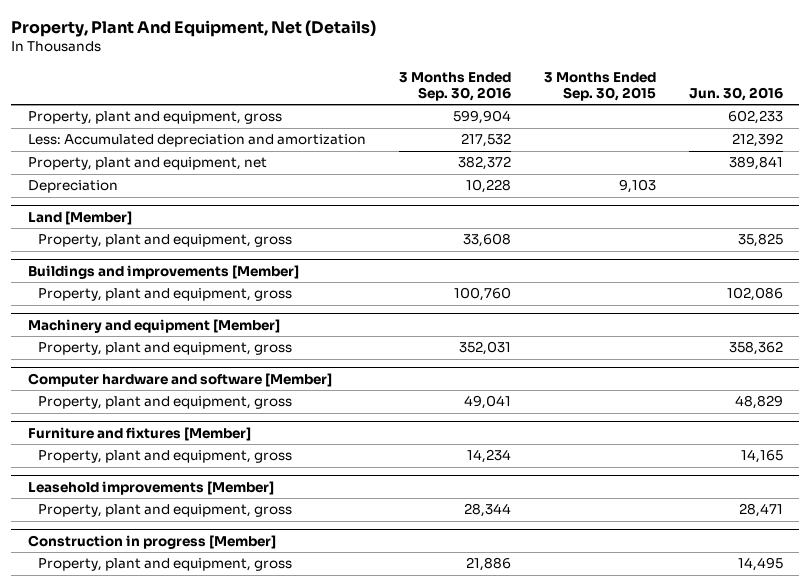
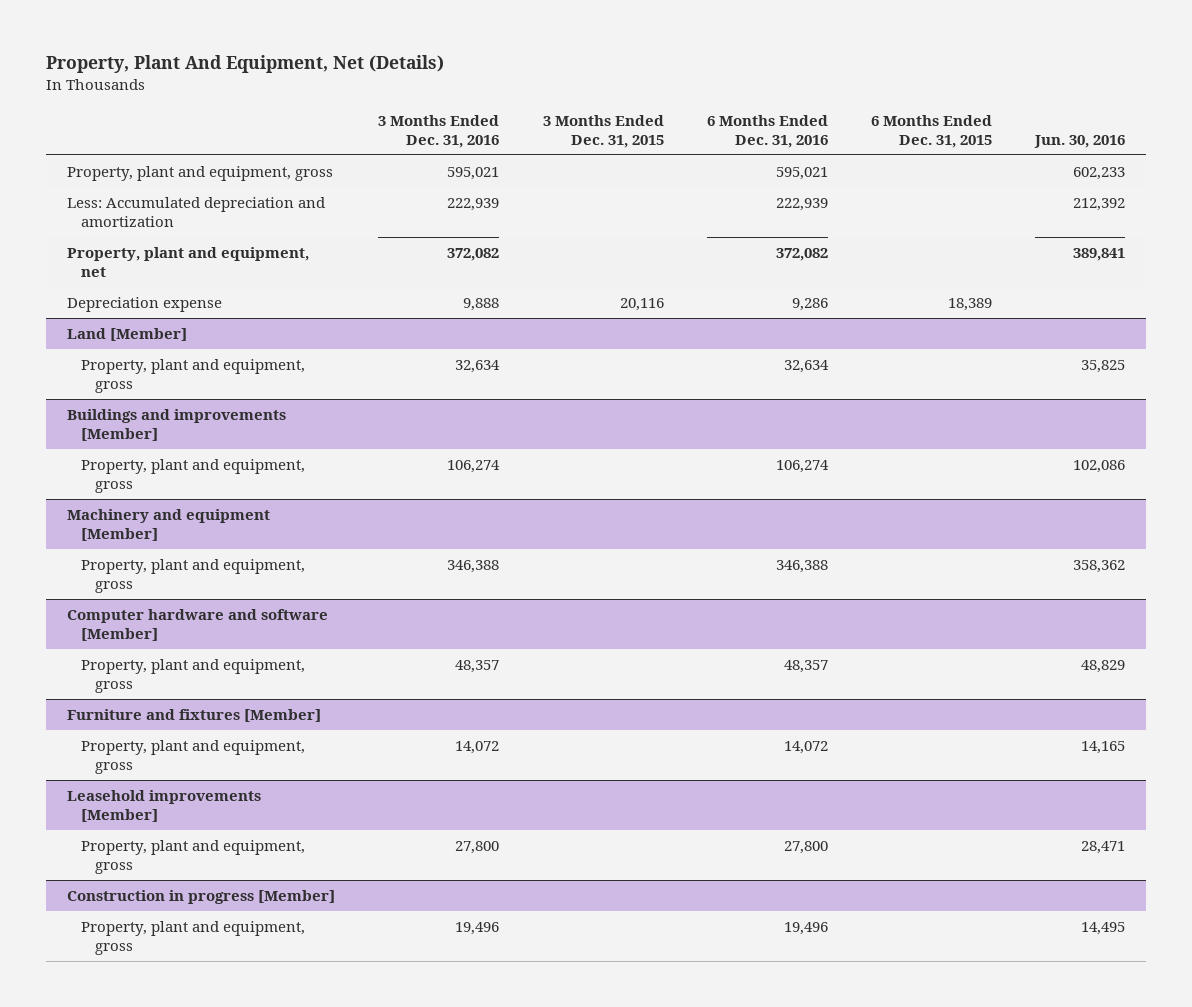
- | 3 Months Ended Sep. 30, 2016 | 3 Months Ended Sep. 30, 2015 | Jun. 30, 2016
+ | 3 Months Ended Dec. 31, 2016 | 3 Months Ended Dec. 31, 2015 | 6 Months Ended Dec. 31, 2016 | 6 Months Ended Dec. 31, 2015 | Jun. 30, 2016
- Depreciation | 10,228 | 9,103 |
+ Depreciation expense | 9,888 | 20,116 | 9,286 | 18,389 |

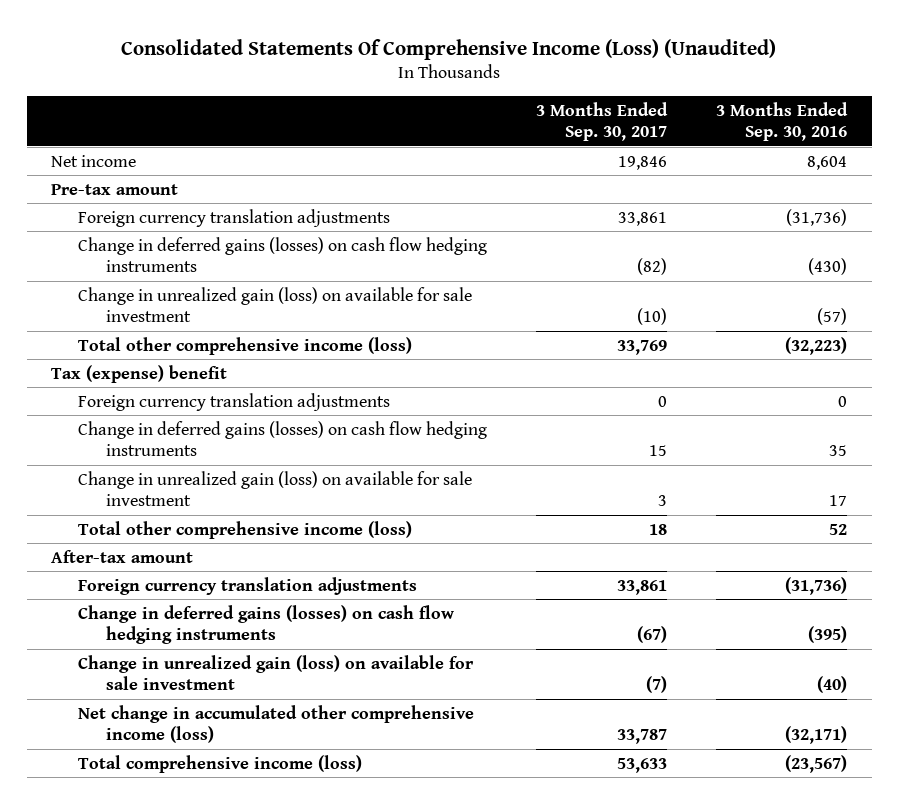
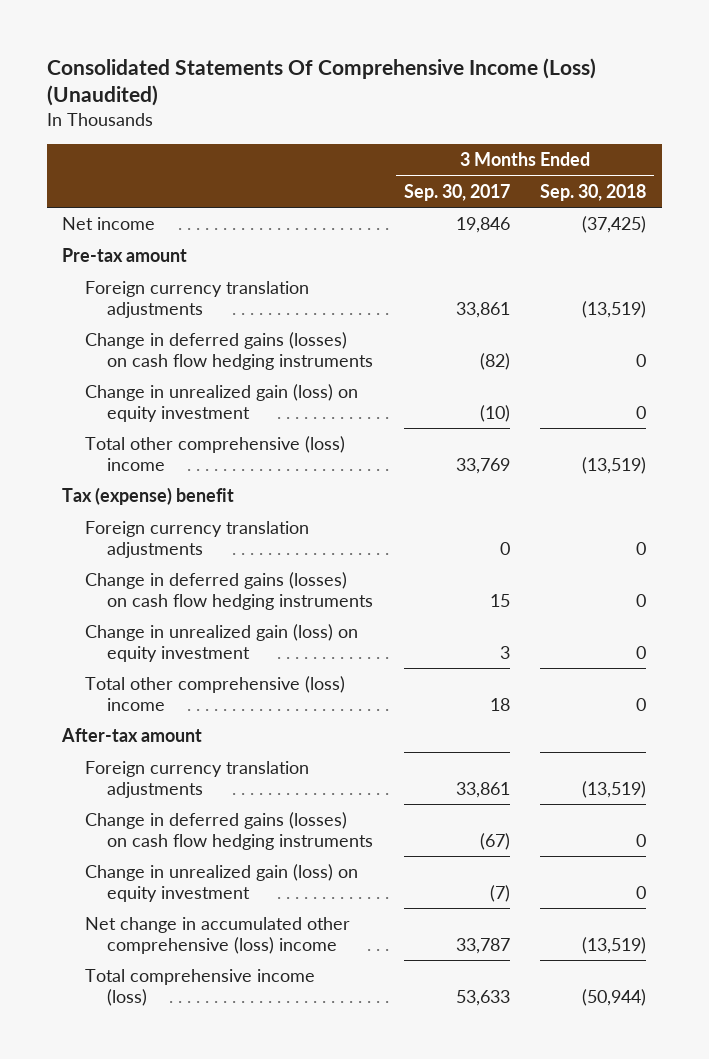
- | 3 Months Ended Sep. 30, 2017 | 3 Months Ended Sep. 30, 2016
+ | 3 Months Ended Sep. 30, 2017 | 3 Months Ended Sep. 30, 2018
- Change in unrealized gain (loss) on available for sale investment | (10) | (57)
- Total other comprehensive income (loss) | 33,769 | (32,223)
+ Change in unrealized gain (loss) on equity investment | (10) | 0
+ Total other comprehensive (loss) income | 33,769 | (13,519)
- Change in unrealized gain (loss) on available for sale investment | 3 | 17
- Total other comprehensive income (loss) | 18 | 52
+ Change in unrealized gain (loss) on equity investment | 3 | 0
+ Total other comprehensive (loss) income | 18 | 0
- Change in unrealized gain (loss) on available for sale investment | (7) | (40)
- Net change in accumulated other comprehensive income (loss) | 33,787 | (32,171)
+ Change in unrealized gain (loss) on equity investment | (7) | 0
+ Net change in accumulated other comprehensive (loss) income | 33,787 | (13,519)

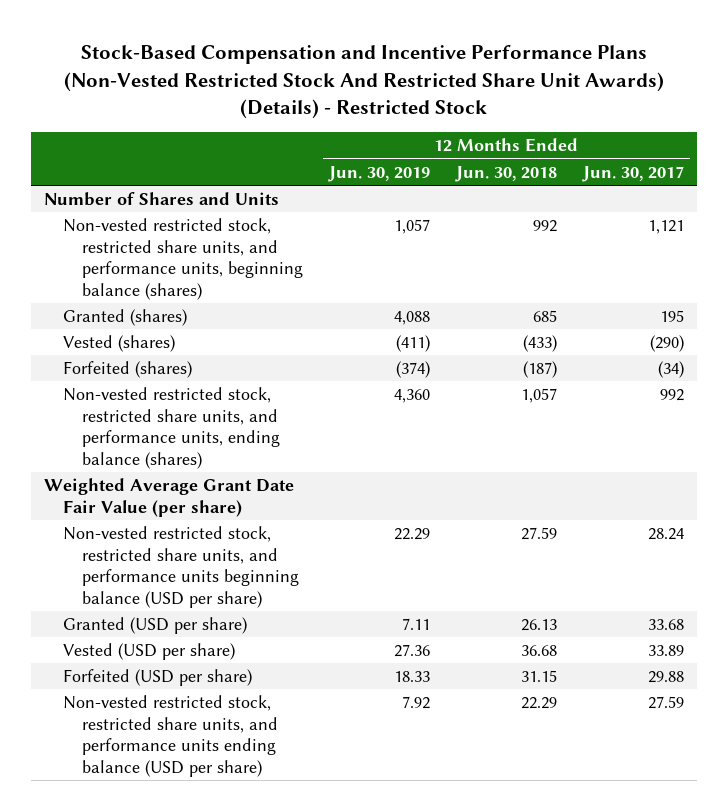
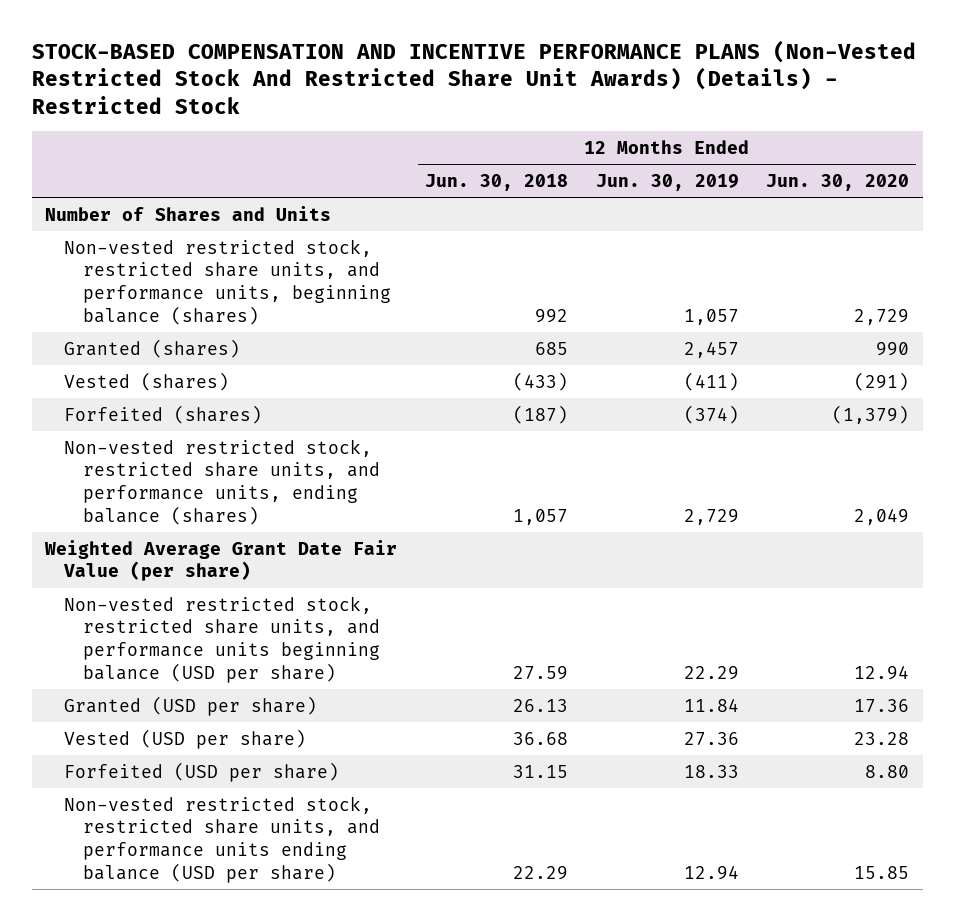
- Stock-Based Compensation and Incentive Performance Plans (Non-Vested Restricted Stock And Restricted Share Unit Awards) (Details) - Restricted Stock
+ STOCK-BASED COMPENSATION AND INCENTIVE PERFORMANCE PLANS (Non-Vested Restricted Stock And Restricted Share Unit Awards) (Details) - Restricted Stock
- | 12 Months Ended Jun. 30, 2019 | 12 Months Ended Jun. 30, 2018 | 12 Months Ended Jun. 30, 2017
+ | 12 Months Ended Jun. 30, 2018 | 12 Months Ended Jun. 30, 2019 | 12 Months Ended Jun. 30, 2020
- Granted (shares) | 4,088 | 685 | 195
+ Granted (shares) | 685 | 2,457 | 990
- Non-vested restricted stock, restricted share units, and performance units, ending balance (shares) | 4,360 | 1,057 | 992
+ Non-vested restricted stock, restricted share units, and performance units, ending balance (shares) | 1,057 | 2,729 | 2,049
- Granted (USD per share) | 7.11 | 26.13 | 33.68
+ Granted (USD per share) | 26.13 | 11.84 | 17.36
- Non-vested restricted stock, restricted share units, and performance units ending balance (USD per share) | 7.92 | 22.29 | 27.59
+ Non-vested restricted stock, restricted share units, and performance units ending balance (USD per share) | 22.29 | 12.94 | 15.85

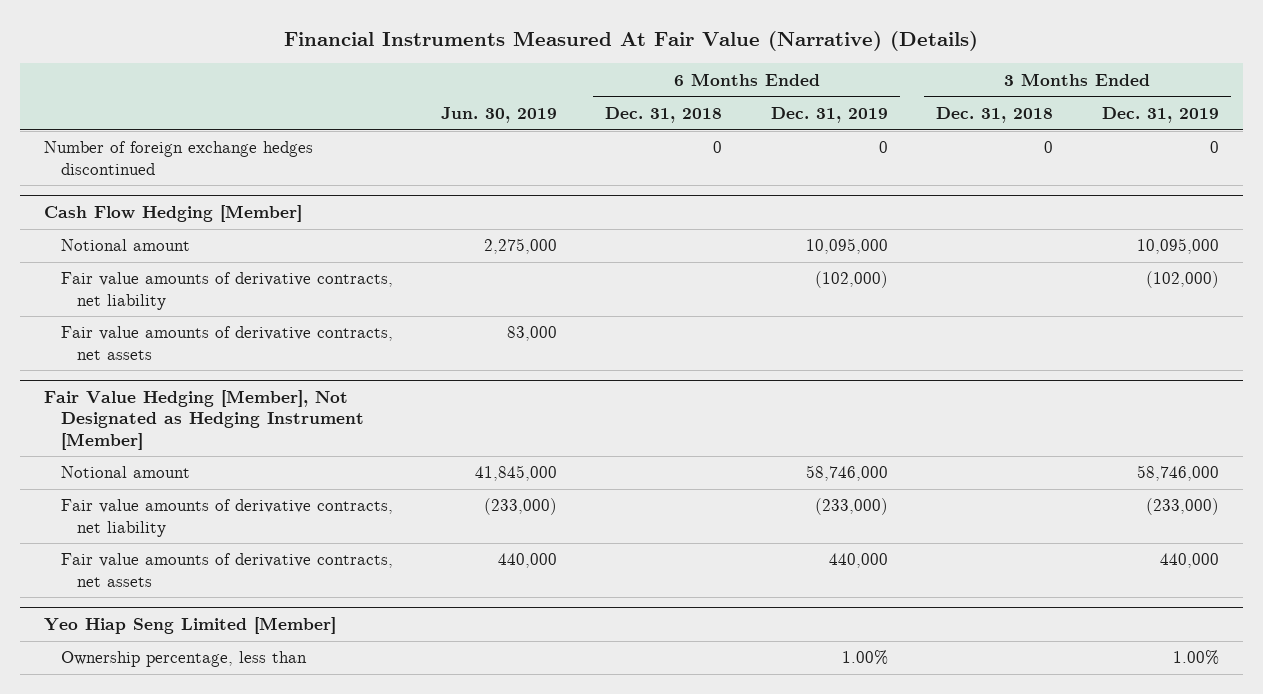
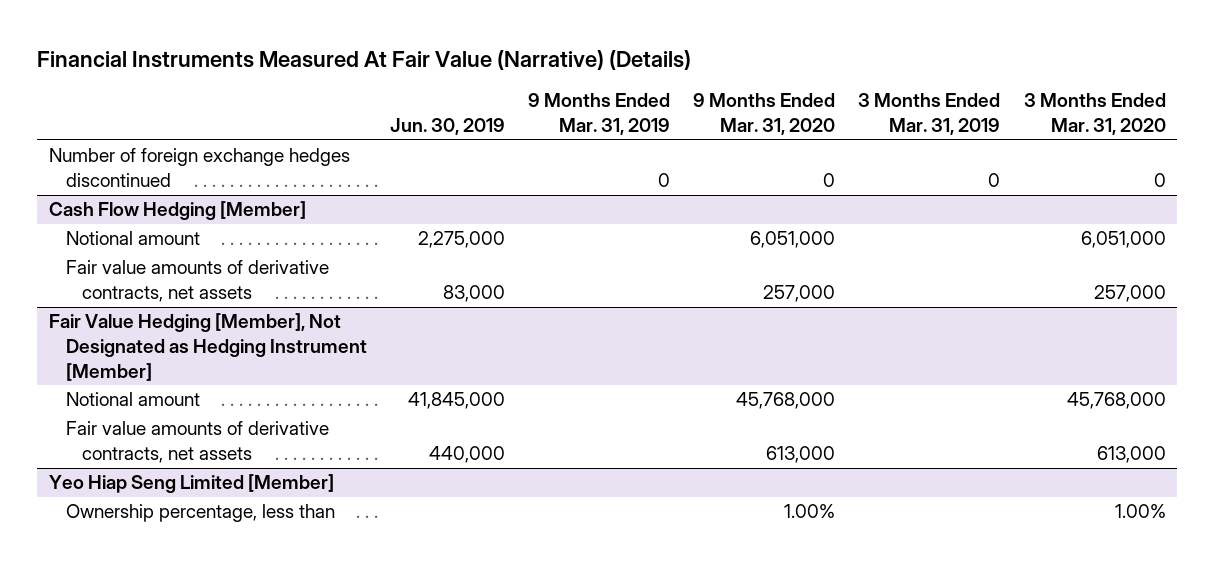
- | Jun. 30, 2019 | 6 Months Ended Dec. 31, 2018 | 6 Months Ended Dec. 31, 2019 | 3 Months Ended Dec. 31, 2018 | 3 Months Ended Dec. 31, 2019
+ | Jun. 30, 2019 | 9 Months Ended Mar. 31, 2019 | 9 Months Ended Mar. 31, 2020 | 3 Months Ended Mar. 31, 2019 | 3 Months Ended Mar. 31, 2020
@ Cash Flow Hedging [Member]
- Fair value amounts of derivative contracts, net liability | | | (102,000) | | (102,000)
@ Fair Value Hedging [Member], Not Designated as Hedging Instrument [Member]
- Fair value amounts of derivative contracts, net liability | (233,000) | | (233,000) | | (233,000)

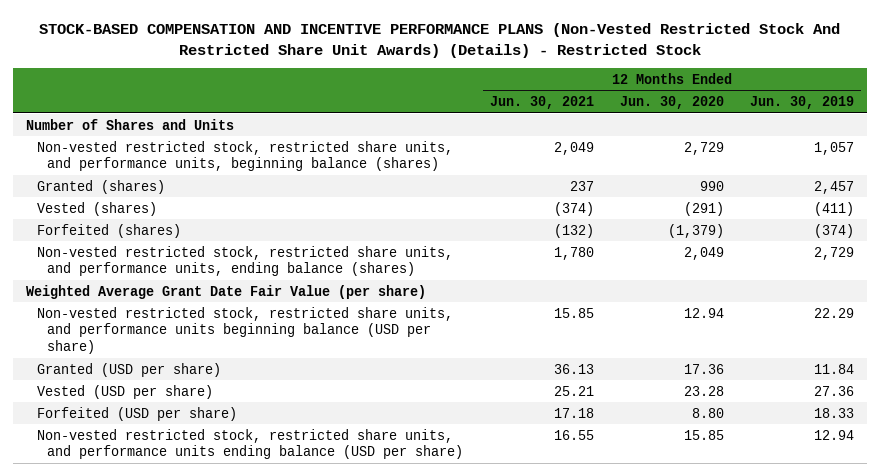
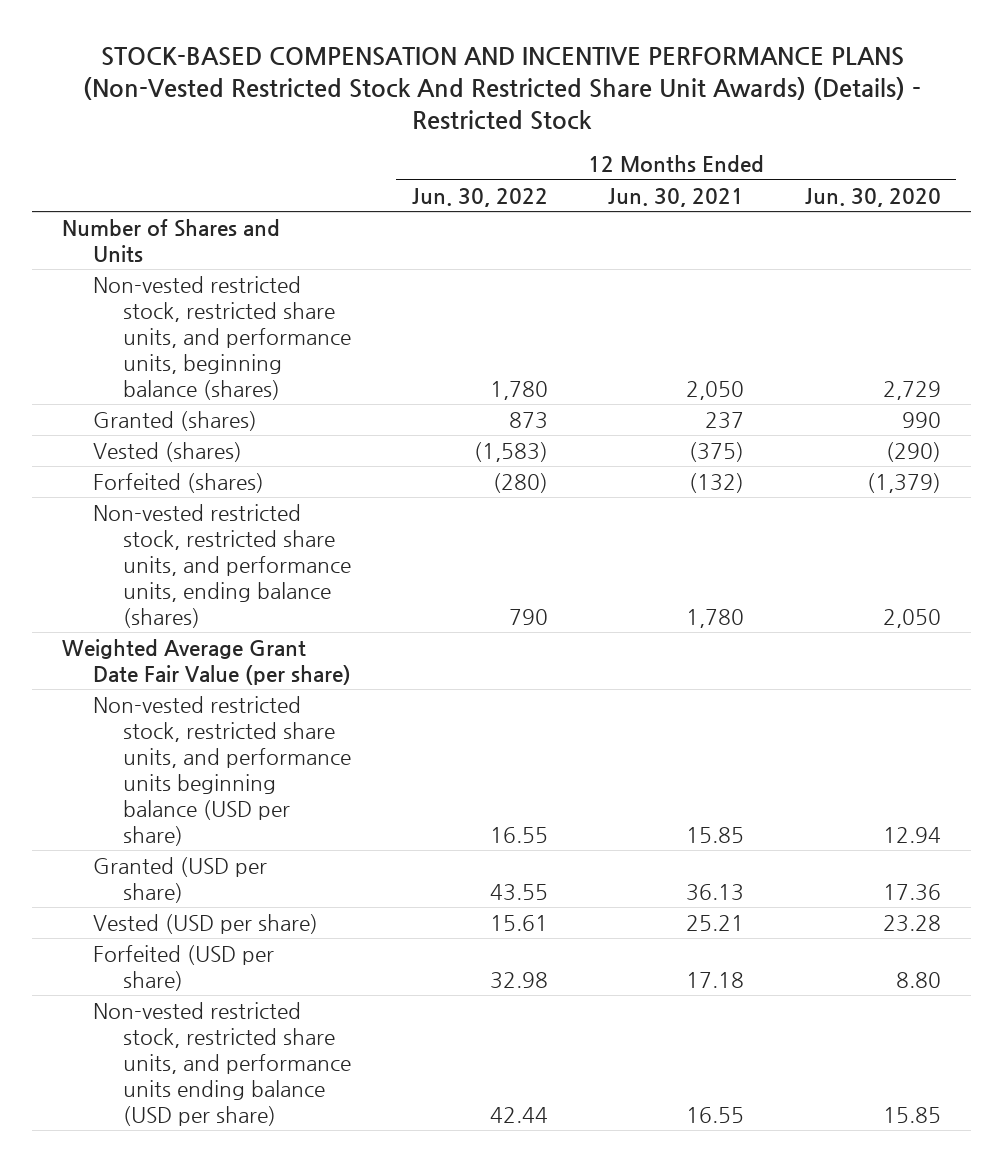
- | 12 Months Ended Jun. 30, 2021 | 12 Months Ended Jun. 30, 2020 | 12 Months Ended Jun. 30, 2019
+ | 12 Months Ended Jun. 30, 2022 | 12 Months Ended Jun. 30, 2021 | 12 Months Ended Jun. 30, 2020
- Non-vested restricted stock, restricted share units, and performance units, beginning balance (shares) | 2,049 | 2,729 | 1,057
+ Non-vested restricted stock, restricted share units, and performance units, beginning balance (shares) | 1,780 | 2,050 | 2,729
- Vested (shares) | (374) | (291) | (411)
+ Vested (shares) | (1,583) | (375) | (290)
- Non-vested restricted stock, restricted share units, and performance units, ending balance (shares) | 1,780 | 2,049 | 2,729
+ Non-vested restricted stock, restricted share units, and performance units, ending balance (shares) | 790 | 1,780 | 2,050

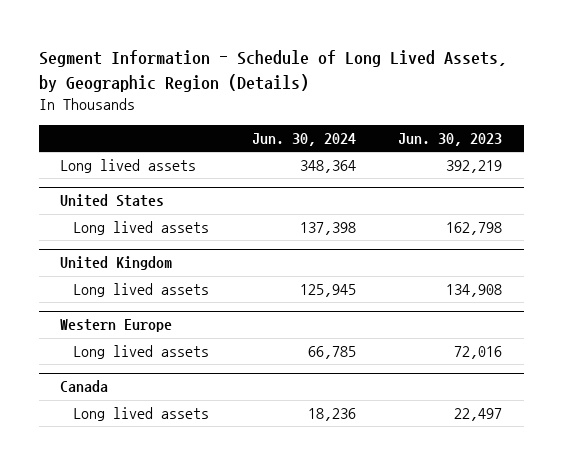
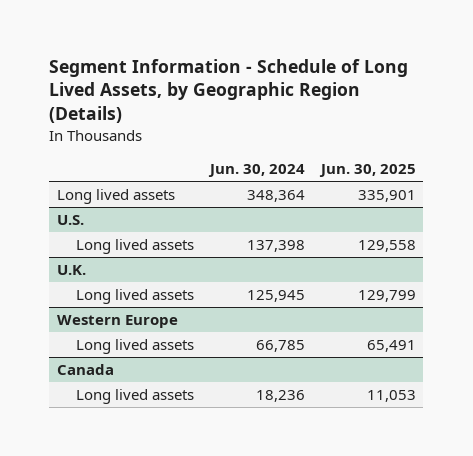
- | Jun. 30, 2024 | Jun. 30, 2023
+ | Jun. 30, 2024 | Jun. 30, 2025
- United States
+ U.S.
- United Kingdom
+ U.K.

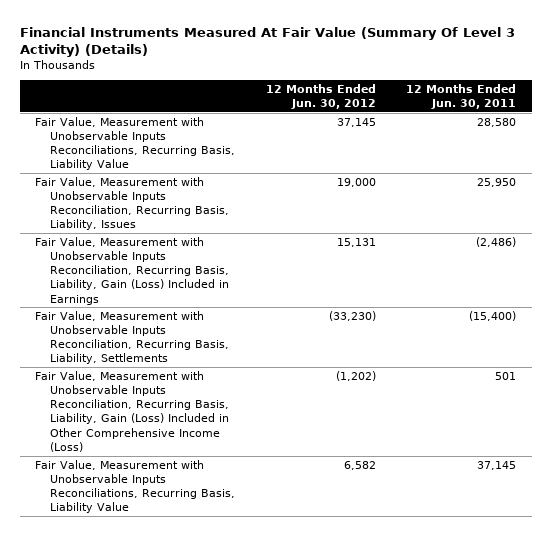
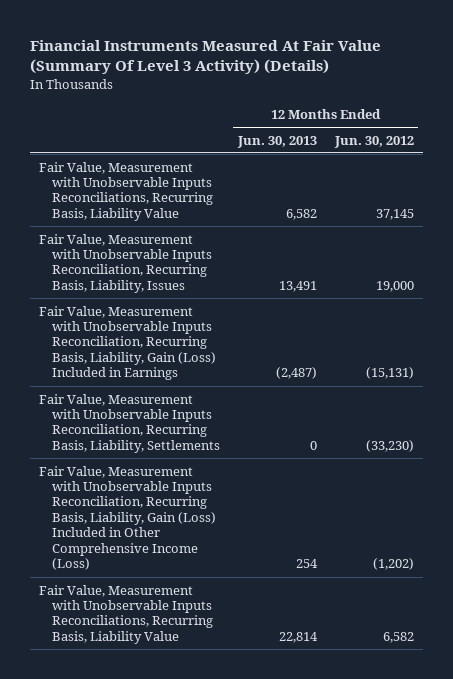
- | 12 Months Ended Jun. 30, 2012 | 12 Months Ended Jun. 30, 2011
+ | 12 Months Ended Jun. 30, 2013 | 12 Months Ended Jun. 30, 2012
- Fair Value, Measurement with Unobservable Inputs Reconciliation, Recurring Basis, Liability, Gain (Loss) Included in Earnings | 15,131 | (2,486)
+ Fair Value, Measurement with Unobservable Inputs Reconciliation, Recurring Basis, Liability, Gain (Loss) Included in Earnings | (2,487) | (15,131)

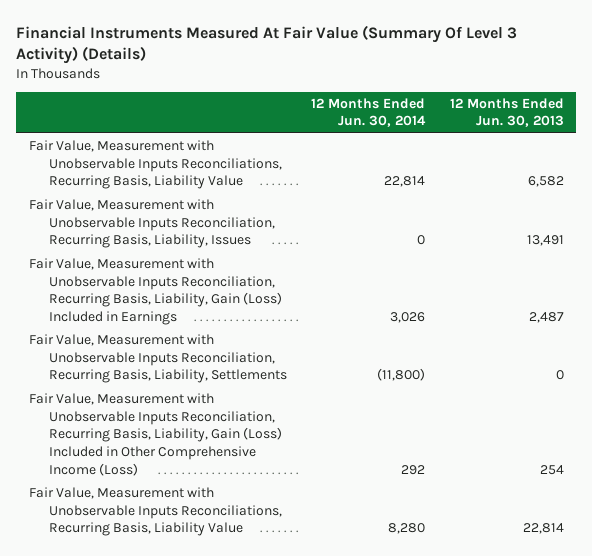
- | 12 Months Ended Jun. 30, 2013 | 12 Months Ended Jun. 30, 2012
+ | 12 Months Ended Jun. 30, 2014 | 12 Months Ended Jun. 30, 2013
- Fair Value, Measurement with Unobservable Inputs Reconciliation, Recurring Basis, Liability, Gain (Loss) Included in Earnings | (2,487) | (15,131)
+ Fair Value, Measurement with Unobservable Inputs Reconciliation, Recurring Basis, Liability, Gain (Loss) Included in Earnings | 3,026 | 2,487

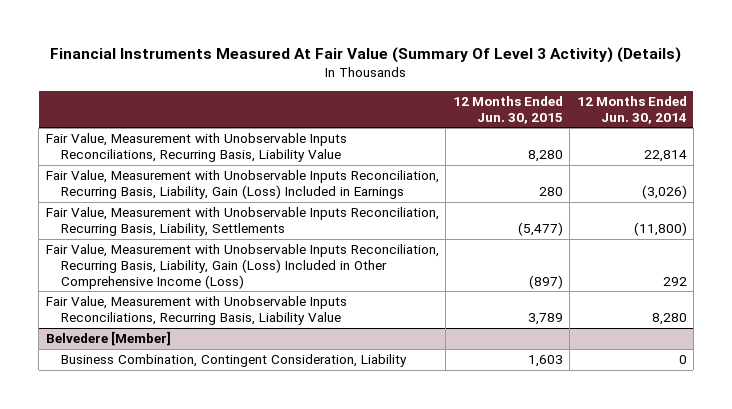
- | 12 Months Ended Jun. 30, 2014 | 12 Months Ended Jun. 30, 2013
+ | 12 Months Ended Jun. 30, 2015 | 12 Months Ended Jun. 30, 2014
- Fair Value, Measurement with Unobservable Inputs Reconciliation, Recurring Basis, Liability, Issues | 0 | 13,491
- Fair Value, Measurement with Unobservable Inputs Reconciliation, Recurring Basis, Liability, Gain (Loss) Included in Earnings | 3,026 | 2,487
+ Fair Value, Measurement with Unobservable Inputs Reconciliation, Recurring Basis, Liability, Gain (Loss) Included in Earnings | 280 | (3,026)
+ Belvedere [Member]
+ Business Combination, Contingent Consideration, Liability | 1,603 | 0

